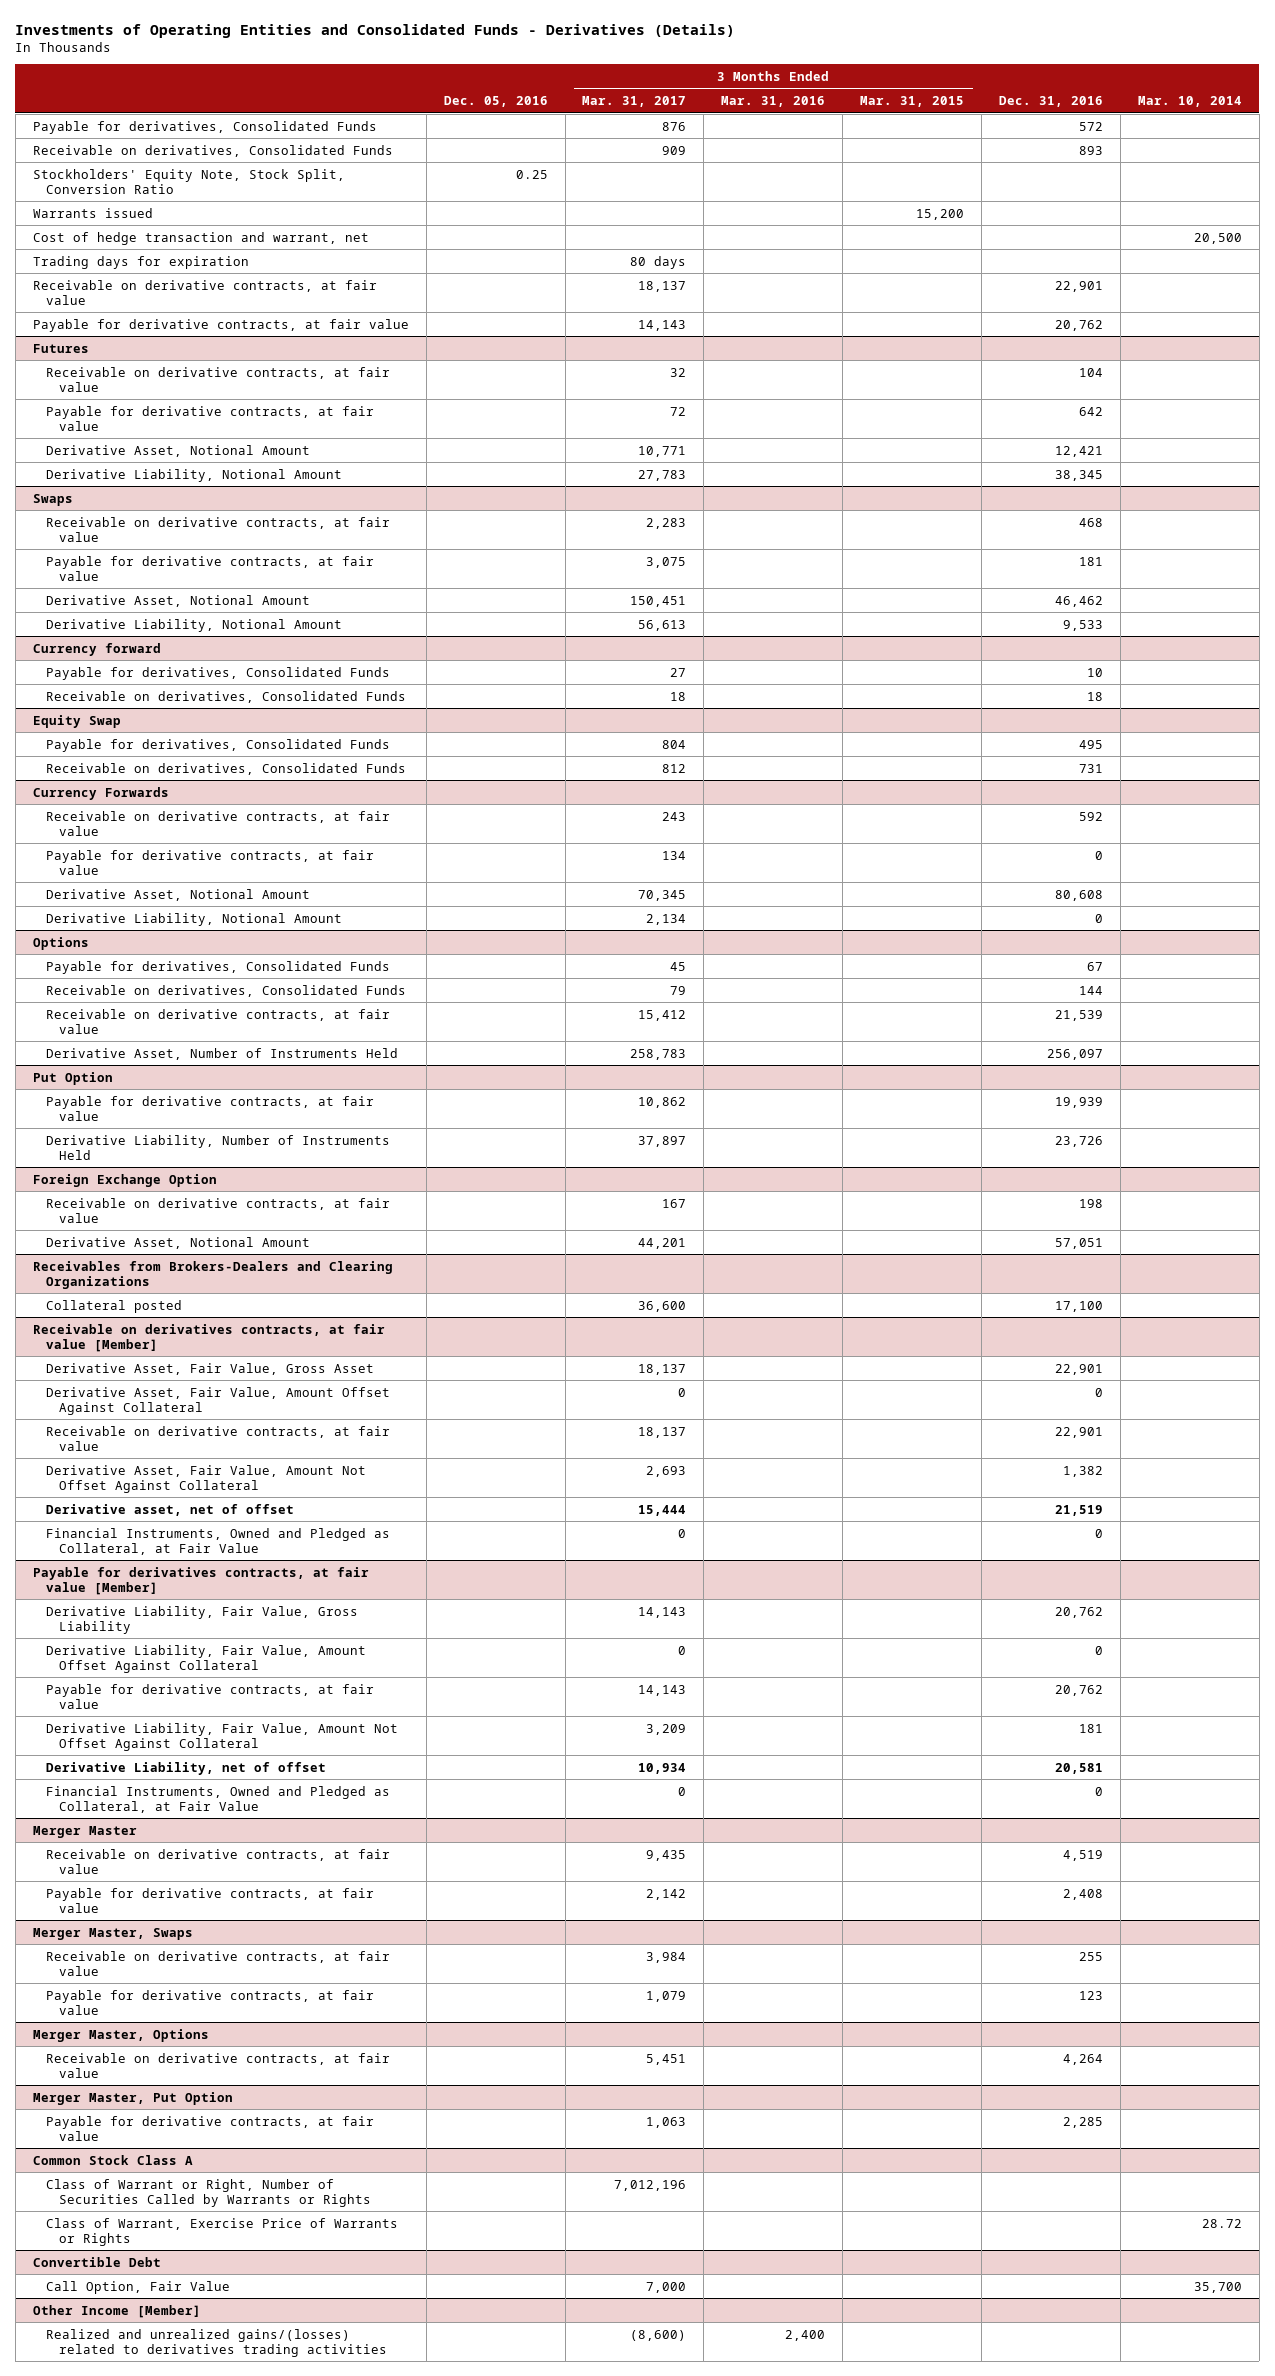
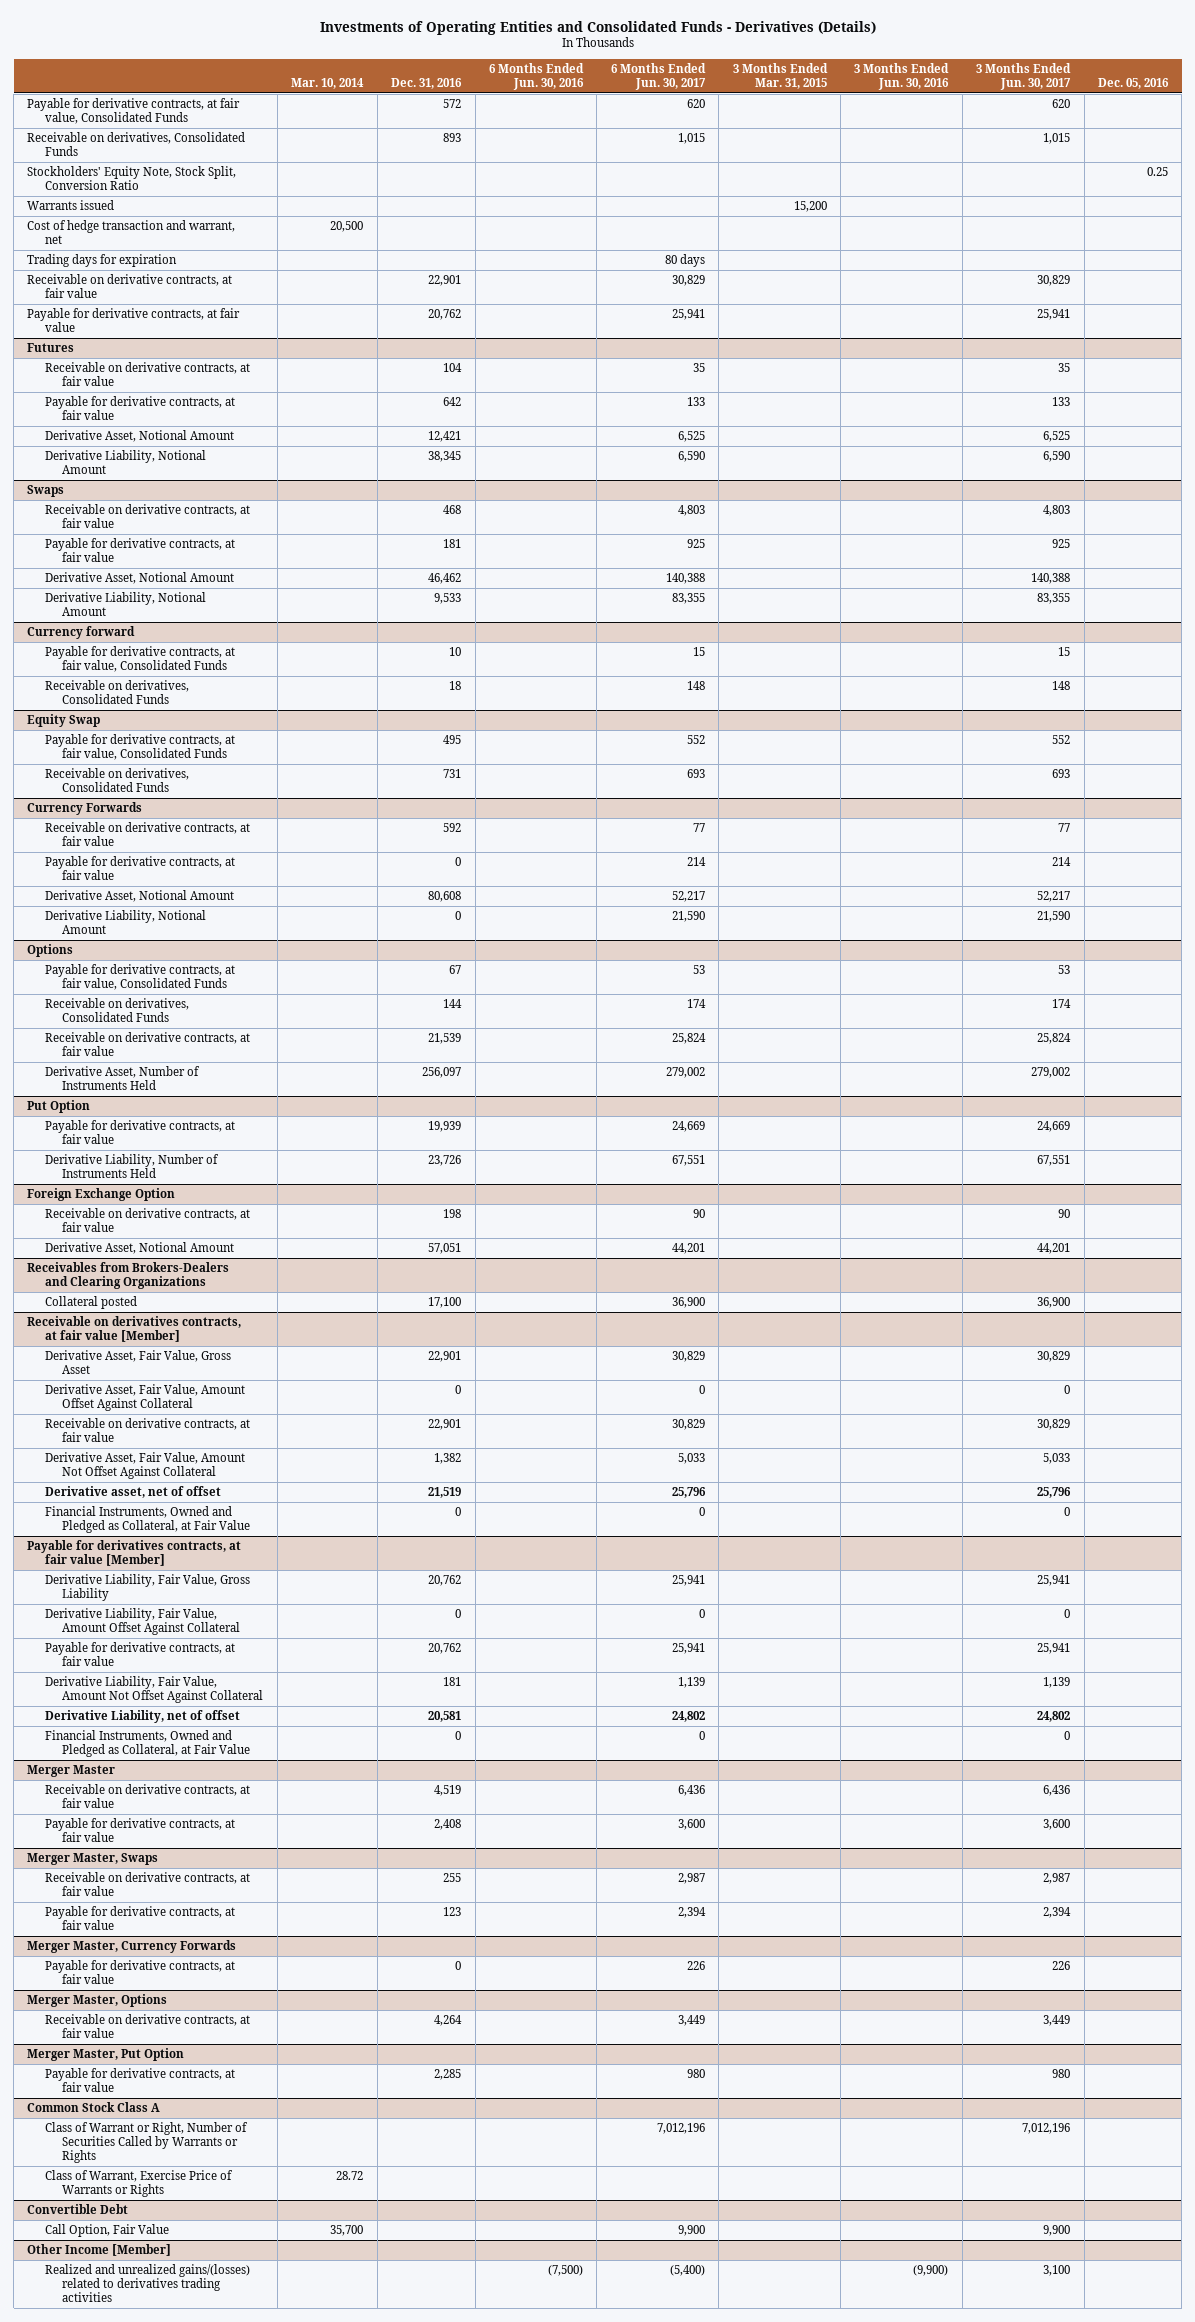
- | Dec. 05, 2016 | 3 Months Ended Mar. 31, 2017 | 3 Months Ended Mar. 31, 2016 | 3 Months Ended Mar. 31, 2015 | Dec. 31, 2016 | Mar. 10, 2014
+ | Mar. 10, 2014 | Dec. 31, 2016 | 6 Months Ended Jun. 30, 2016 | 6 Months Ended Jun. 30, 2017 | 3 Months Ended Mar. 31, 2015 | 3 Months Ended Jun. 30, 2016 | 3 Months Ended Jun. 30, 2017 | Dec. 05, 2016
- Payable for derivatives, Consolidated Funds | | 876 | | | 572 |
+ Payable for derivative contracts, at fair value, Consolidated Funds | | 572 | | 620 | | | 620 |
@ Currency forward
- Payable for derivatives, Consolidated Funds | | 27 | | | 10 |
+ Payable for derivative contracts, at fair value, Consolidated Funds | | 10 | | 15 | | | 15 |
@ Equity Swap
- Payable for derivatives, Consolidated Funds | | 804 | | | 495 |
+ Payable for derivative contracts, at fair value, Consolidated Funds | | 495 | | 552 | | | 552 |
@ Options
- Payable for derivatives, Consolidated Funds | | 45 | | | 67 |
+ Payable for derivative contracts, at fair value, Consolidated Funds | | 67 | | 53 | | | 53 |
+ Merger Master, Currency Forwards
+ Payable for derivative contracts, at fair value | | 0 | | 226 | | | 226 |

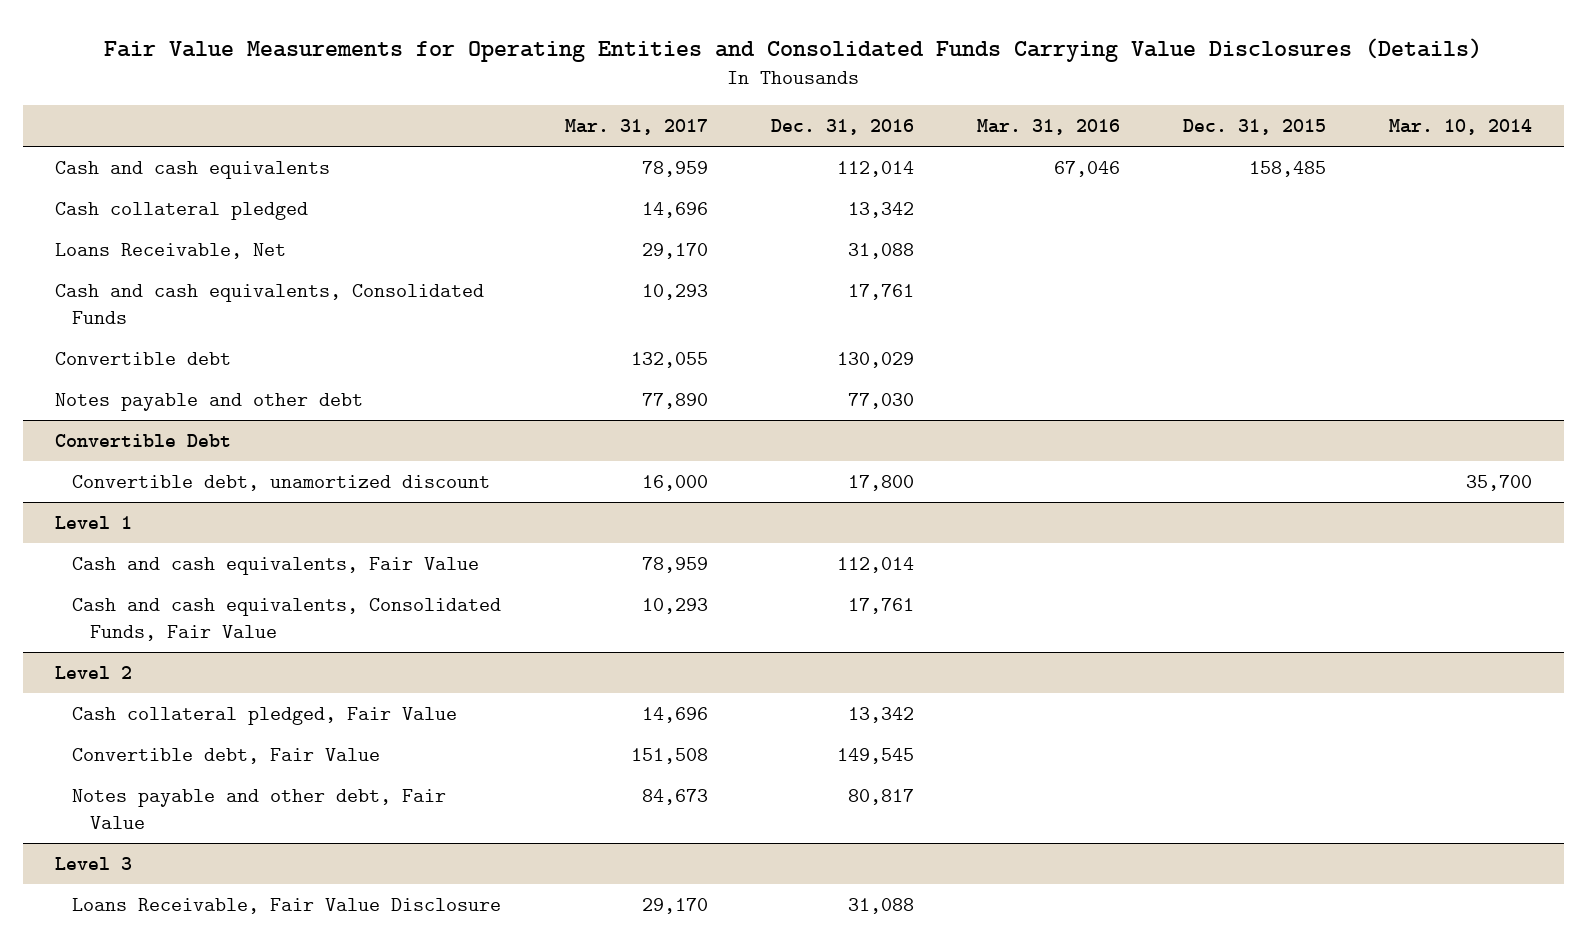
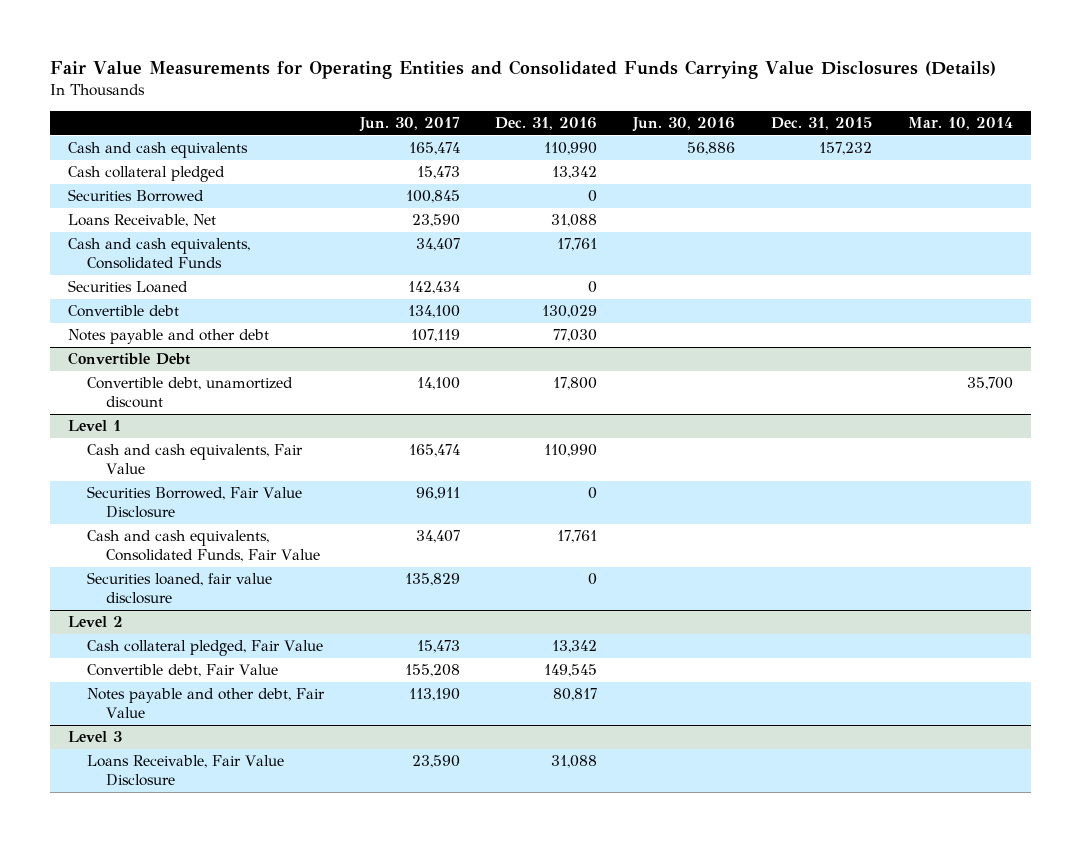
- | Mar. 31, 2017 | Dec. 31, 2016 | Mar. 31, 2016 | Dec. 31, 2015 | Mar. 10, 2014
+ | Jun. 30, 2017 | Dec. 31, 2016 | Jun. 30, 2016 | Dec. 31, 2015 | Mar. 10, 2014
- Cash and cash equivalents | 78,959 | 112,014 | 67,046 | 158,485 |
+ Cash and cash equivalents | 165,474 | 110,990 | 56,886 | 157,232 |
+ Securities Borrowed | 100,845 | 0 | | |
+ Securities Loaned | 142,434 | 0 | | |
@ Level 1
- Cash and cash equivalents, Fair Value | 78,959 | 112,014 | | |
+ Cash and cash equivalents, Fair Value | 165,474 | 110,990 | | |
+ Securities Borrowed, Fair Value Disclosure | 96,911 | 0 | | |
+ Securities loaned, fair value disclosure | 135,829 | 0 | | |

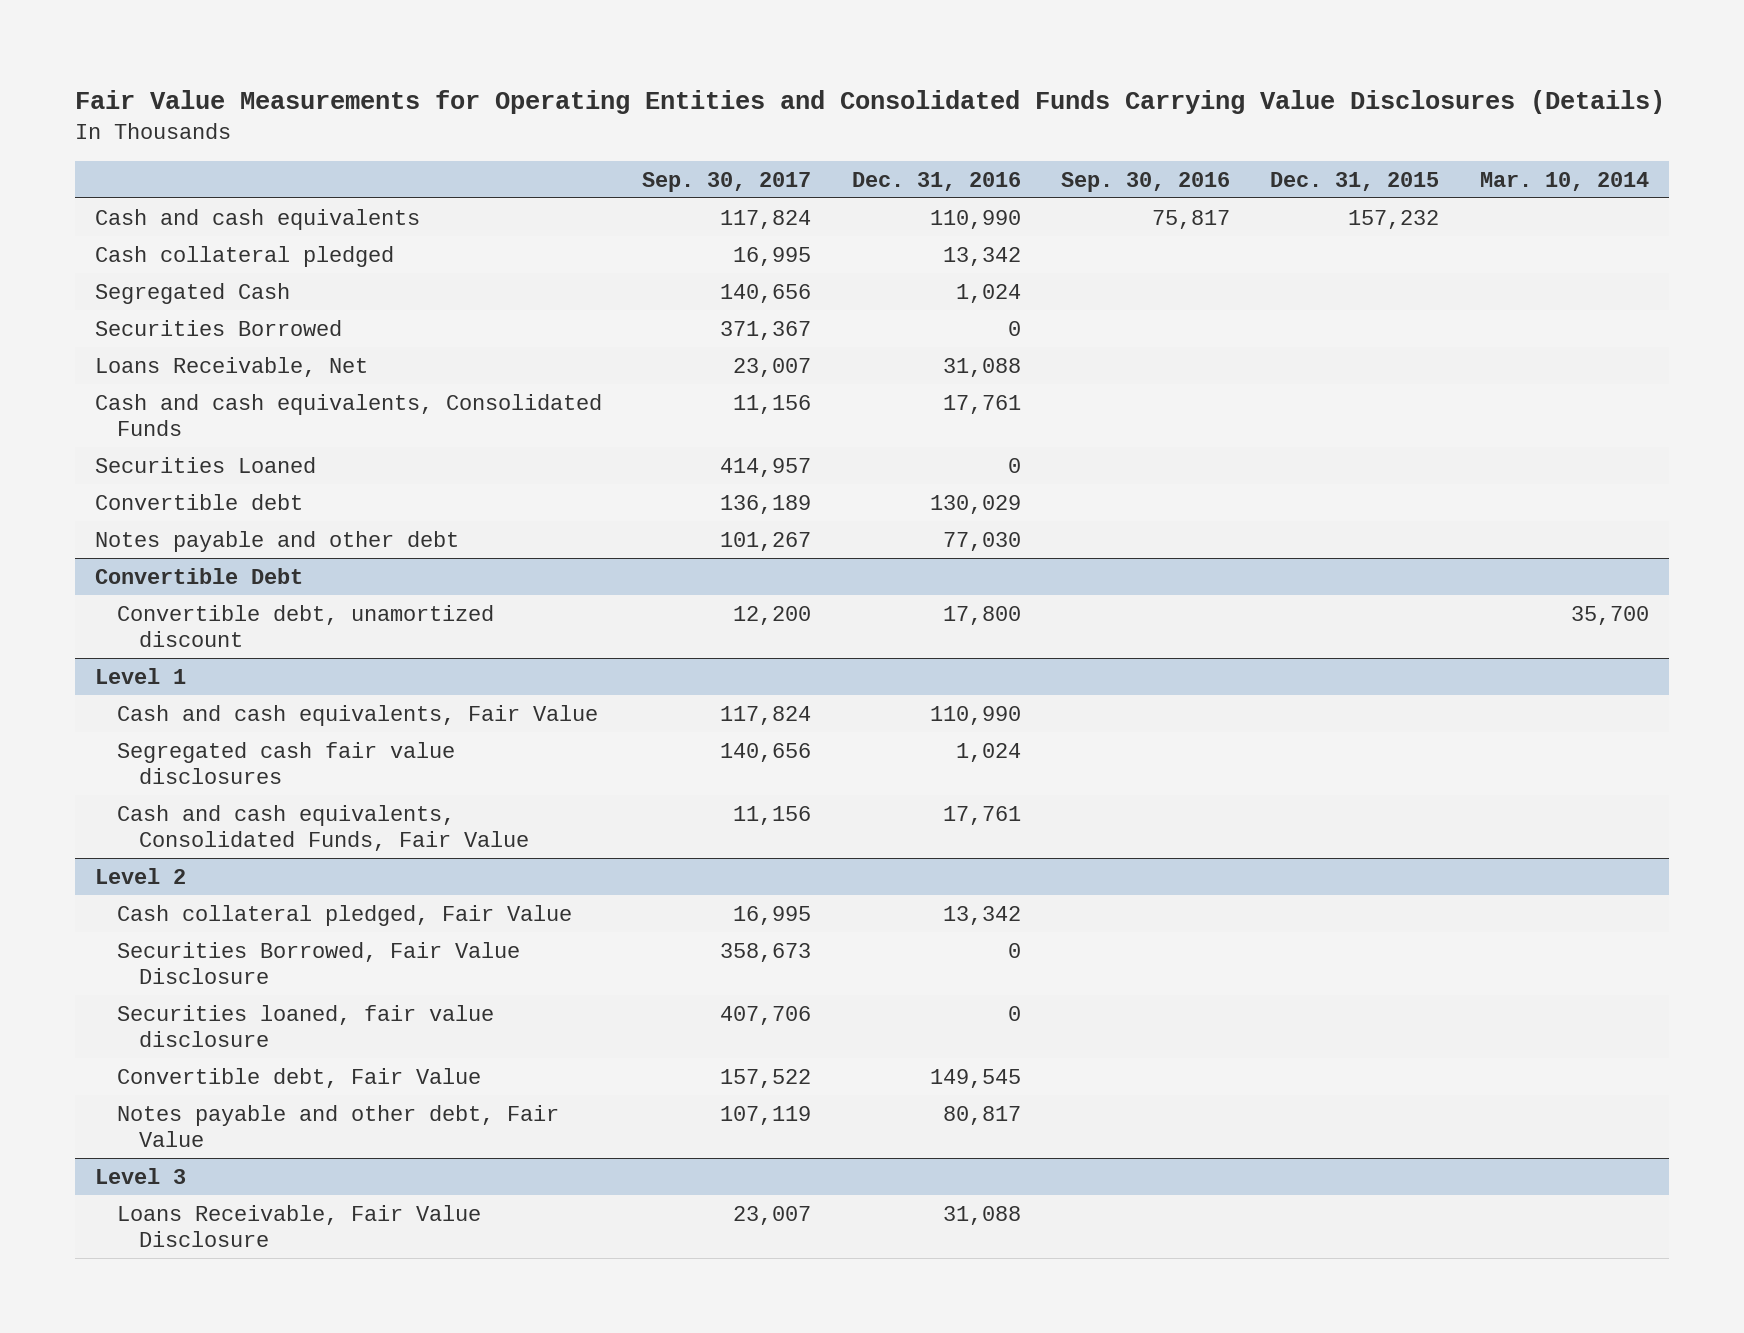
- | Jun. 30, 2017 | Dec. 31, 2016 | Jun. 30, 2016 | Dec. 31, 2015 | Mar. 10, 2014
+ | Sep. 30, 2017 | Dec. 31, 2016 | Sep. 30, 2016 | Dec. 31, 2015 | Mar. 10, 2014
+ Segregated Cash | 140,656 | 1,024 | | |
@ Level 1
- Securities Borrowed, Fair Value Disclosure | 96,911 | 0 | | |
+ Segregated cash fair value disclosures | 140,656 | 1,024 | | |
- Securities loaned, fair value disclosure | 135,829 | 0 | | |
@ Level 2
+ Securities Borrowed, Fair Value Disclosure | 358,673 | 0 | | |
+ Securities loaned, fair value disclosure | 407,706 | 0 | | |

